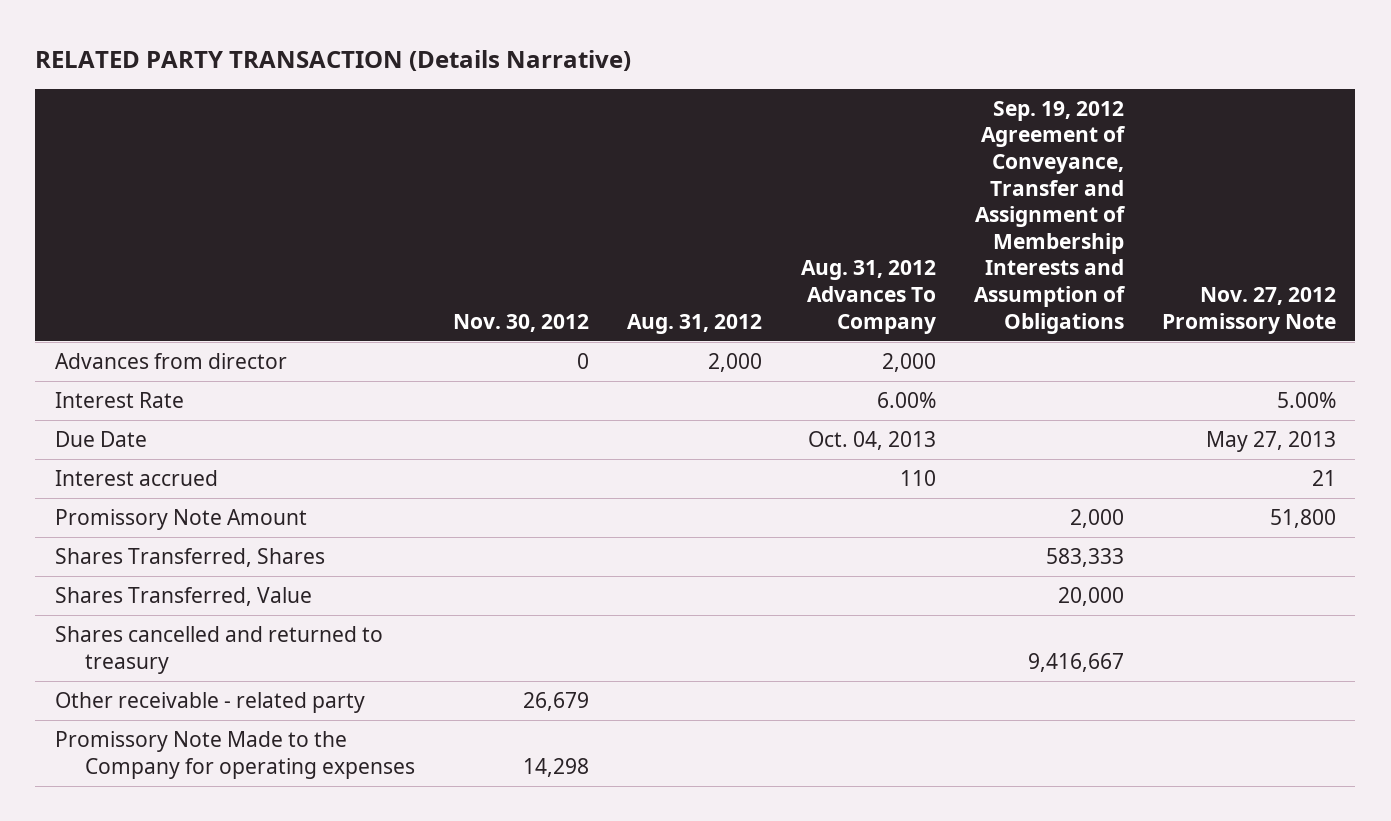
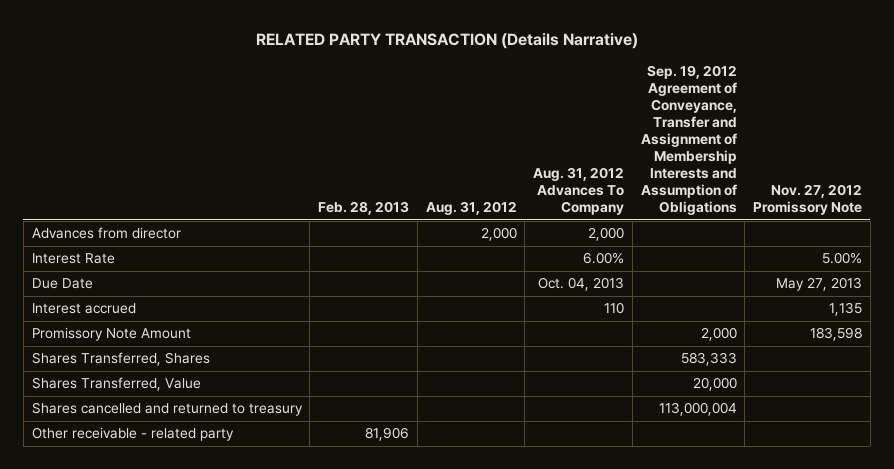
- | Nov. 30, 2012 | Aug. 31, 2012 | Aug. 31, 2012 Advances To Company | Sep. 19, 2012 Agreement of Conveyance, Transfer and Assignment of Membership Interests and Assumption of Obligations | Nov. 27, 2012 Promissory Note
+ | Feb. 28, 2013 | Aug. 31, 2012 | Aug. 31, 2012 Advances To Company | Sep. 19, 2012 Agreement of Conveyance, Transfer and Assignment of Membership Interests and Assumption of Obligations | Nov. 27, 2012 Promissory Note
- Interest accrued | | | 110 | | 21
- Promissory Note Amount | | | | 2,000 | 51,800
+ Interest accrued | | | 110 | | 1,135
+ Promissory Note Amount | | | | 2,000 | 183,598
- Shares cancelled and returned to treasury | | | | 9,416,667 |
+ Shares cancelled and returned to treasury | | | | 113,000,004 |
- Promissory Note Made to the Company for operating expenses | 14,298 | | | |

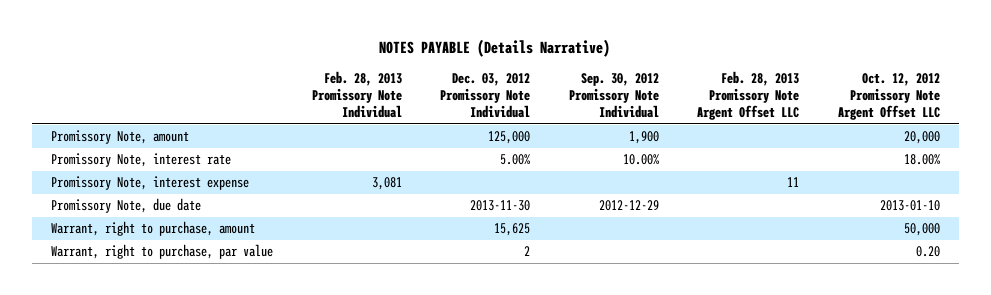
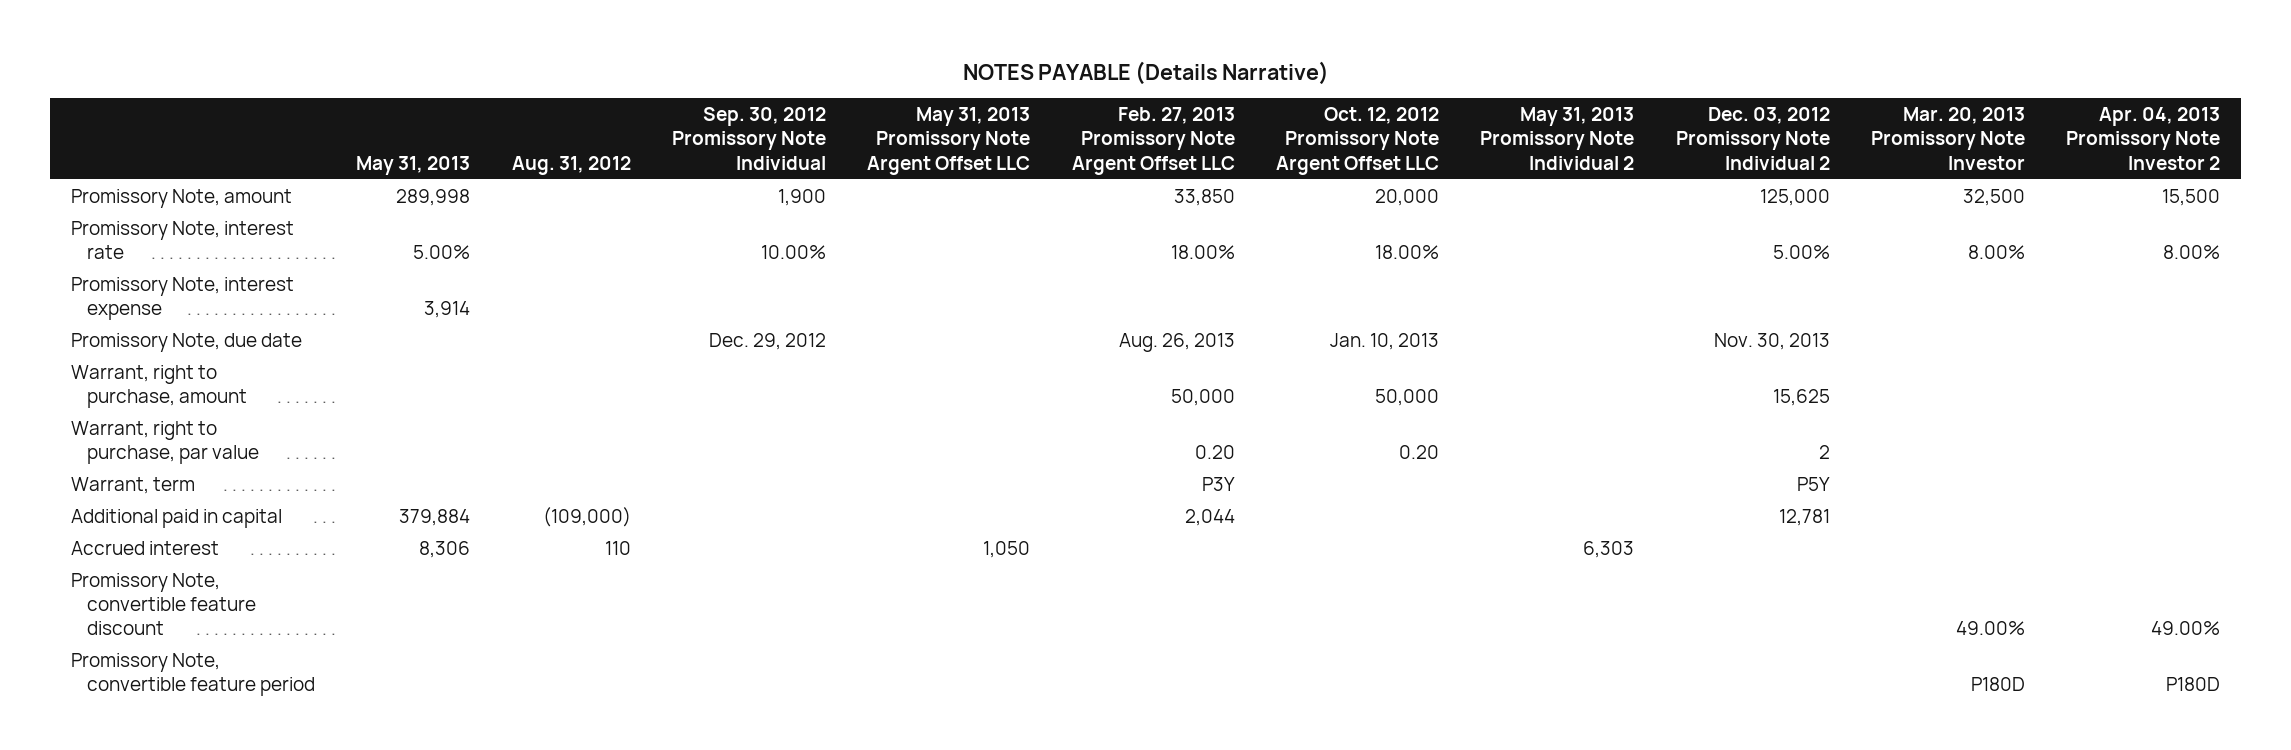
- | Feb. 28, 2013 Promissory Note Individual | Dec. 03, 2012 Promissory Note Individual | Sep. 30, 2012 Promissory Note Individual | Feb. 28, 2013 Promissory Note Argent Offset LLC | Oct. 12, 2012 Promissory Note Argent Offset LLC
+ | May 31, 2013 | Aug. 31, 2012 | Sep. 30, 2012 Promissory Note Individual | May 31, 2013 Promissory Note Argent Offset LLC | Feb. 27, 2013 Promissory Note Argent Offset LLC | Oct. 12, 2012 Promissory Note Argent Offset LLC | May 31, 2013 Promissory Note Individual 2 | Dec. 03, 2012 Promissory Note Individual 2 | Mar. 20, 2013 Promissory Note Investor | Apr. 04, 2013 Promissory Note Investor 2
- Promissory Note, due date | | 2013-11-30 | 2012-12-29 | | 2013-01-10
+ Promissory Note, due date | | | Dec. 29, 2012 | | Aug. 26, 2013 | Jan. 10, 2013 | | Nov. 30, 2013 | |
+ Warrant, term | | | | | P3Y | | | P5Y | |
+ Additional paid in capital | 379,884 | (109,000) | | | 2,044 | | | 12,781 | |
+ Accrued interest | 8,306 | 110 | | 1,050 | | | 6,303 | | |
+ Promissory Note, convertible feature discount | | | | | | | | | 49.00% | 49.00%
+ Promissory Note, convertible feature period | | | | | | | | | P180D | P180D

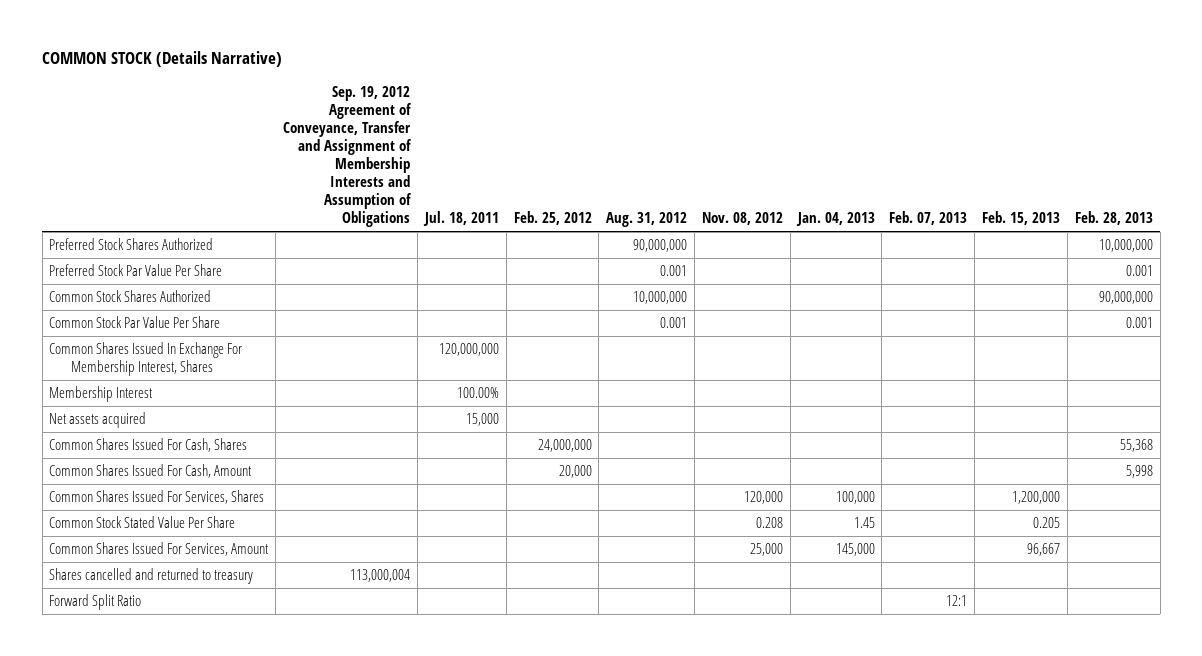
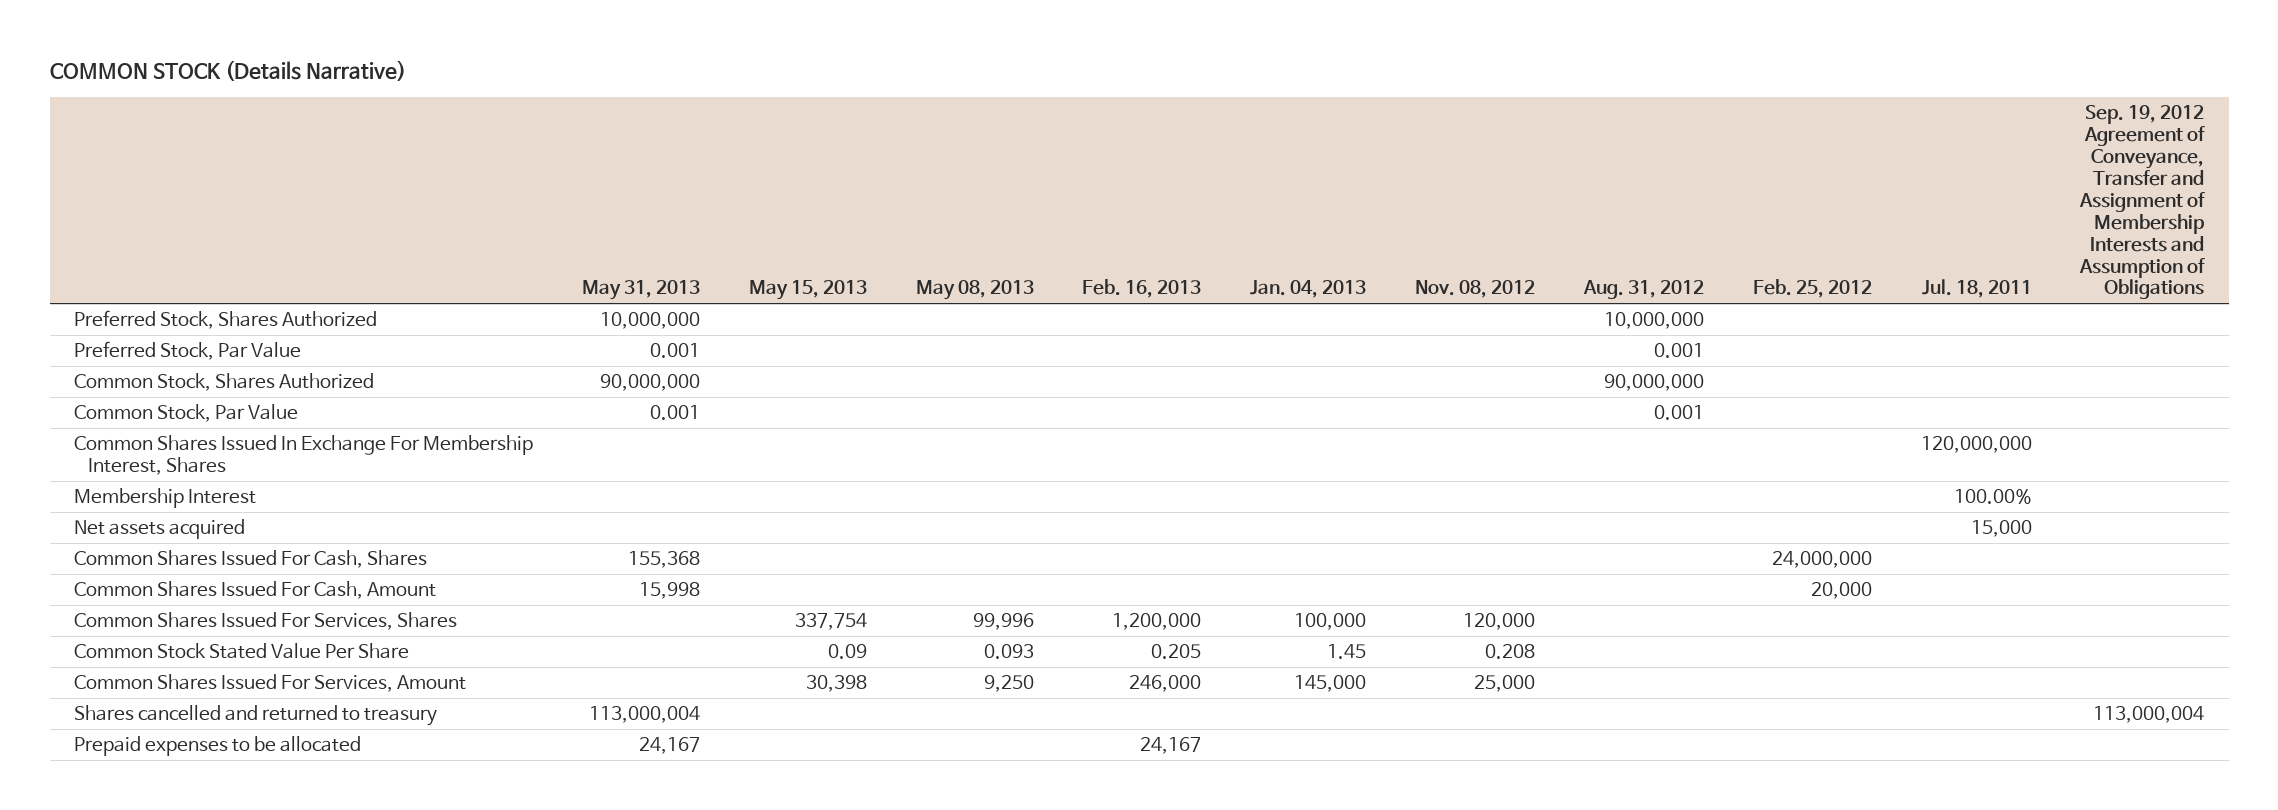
- | Sep. 19, 2012 Agreement of Conveyance, Transfer and Assignment of Membership Interests and Assumption of Obligations | Jul. 18, 2011 | Feb. 25, 2012 | Aug. 31, 2012 | Nov. 08, 2012 | Jan. 04, 2013 | Feb. 07, 2013 | Feb. 15, 2013 | Feb. 28, 2013
+ | May 31, 2013 | May 15, 2013 | May 08, 2013 | Feb. 16, 2013 | Jan. 04, 2013 | Nov. 08, 2012 | Aug. 31, 2012 | Feb. 25, 2012 | Jul. 18, 2011 | Sep. 19, 2012 Agreement of Conveyance, Transfer and Assignment of Membership Interests and Assumption of Obligations
- Preferred Stock Shares Authorized | | | | 90,000,000 | | | | | 10,000,000
- Preferred Stock Par Value Per Share | | | | 0.001 | | | | | 0.001
- Common Stock Shares Authorized | | | | 10,000,000 | | | | | 90,000,000
- Common Stock Par Value Per Share | | | | 0.001 | | | | | 0.001
+ Preferred Stock, Shares Authorized | 10,000,000 | | | | | | 10,000,000 | | |
+ Preferred Stock, Par Value | 0.001 | | | | | | 0.001 | | |
+ Common Stock, Shares Authorized | 90,000,000 | | | | | | 90,000,000 | | |
+ Common Stock, Par Value | 0.001 | | | | | | 0.001 | | |
- Forward Split Ratio | | | | | | | 12:1 | |
+ Prepaid expenses to be allocated | 24,167 | | | 24,167 | | | | | |

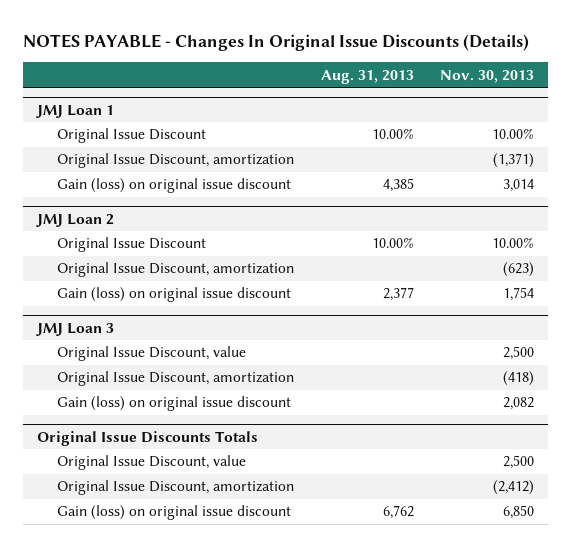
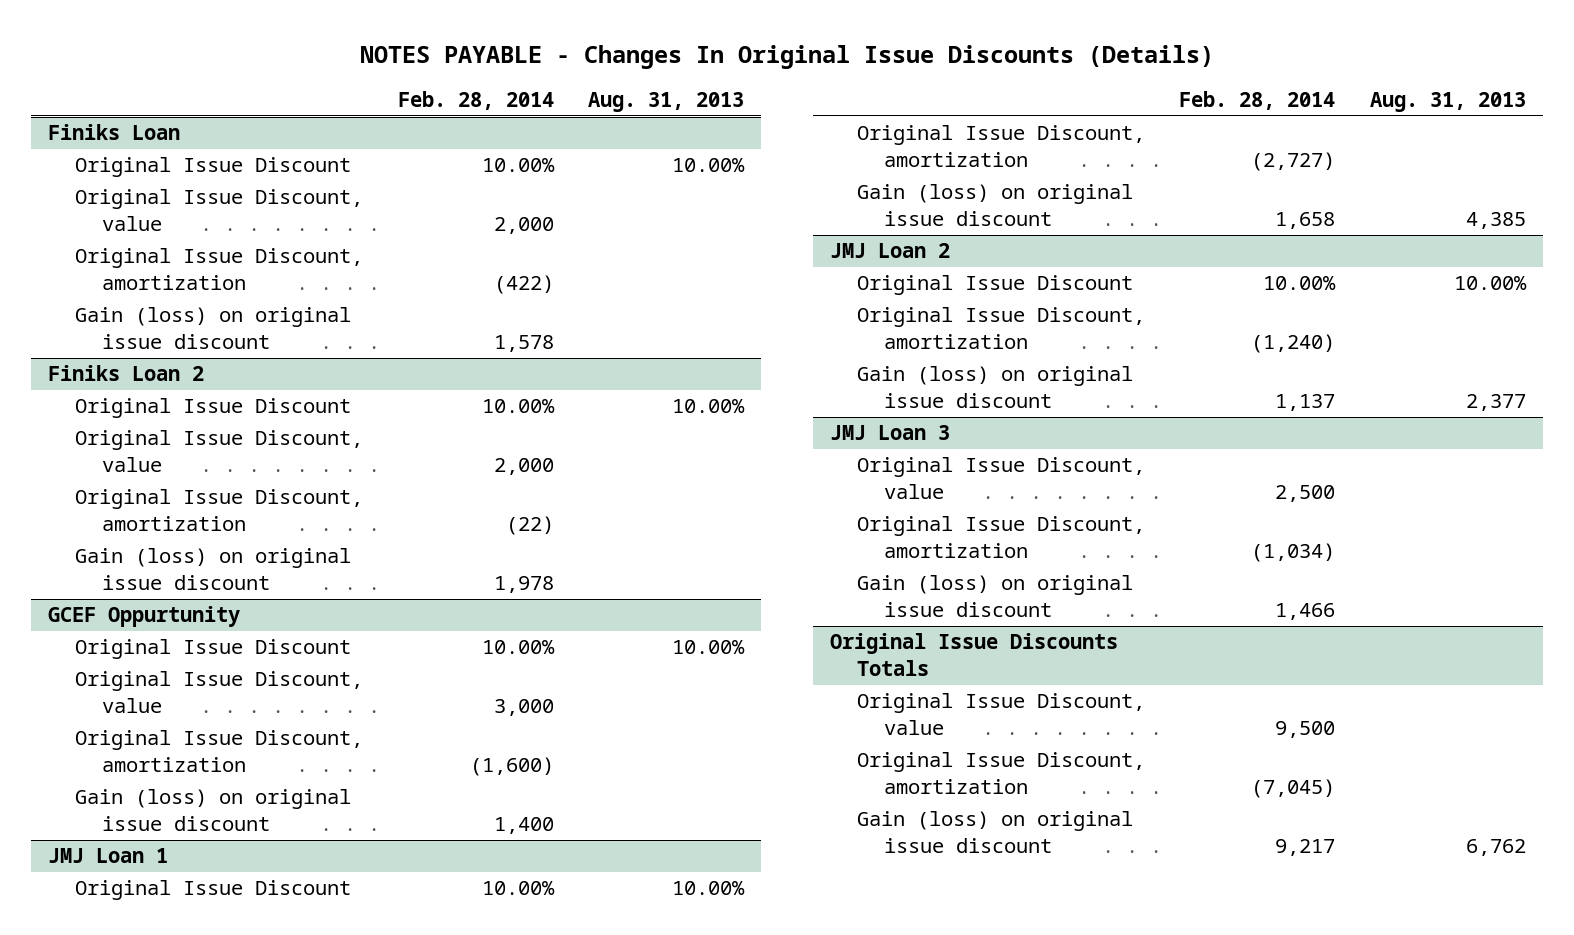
- | Aug. 31, 2013 | Nov. 30, 2013
+ | Feb. 28, 2014 | Aug. 31, 2013
+ Finiks Loan
+ Original Issue Discount | 10.00% | 10.00%
+ Original Issue Discount, value | 2,000 |
+ Original Issue Discount, amortization | (422) |
+ Gain (loss) on original issue discount | 1,578 |
+ Finiks Loan 2
+ Original Issue Discount | 10.00% | 10.00%
+ Original Issue Discount, value | 2,000 |
+ Original Issue Discount, amortization | (22) |
+ Gain (loss) on original issue discount | 1,978 |
+ GCEF Oppurtunity
+ Original Issue Discount | 10.00% | 10.00%
+ Original Issue Discount, value | 3,000 |
+ Original Issue Discount, amortization | (1,600) |
+ Gain (loss) on original issue discount | 1,400 |

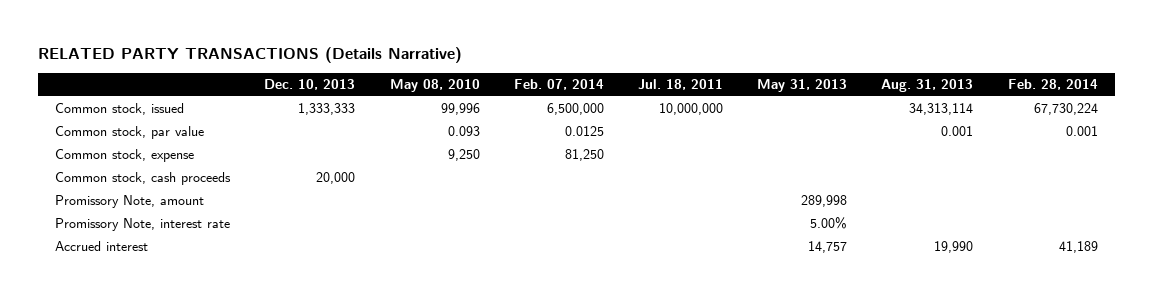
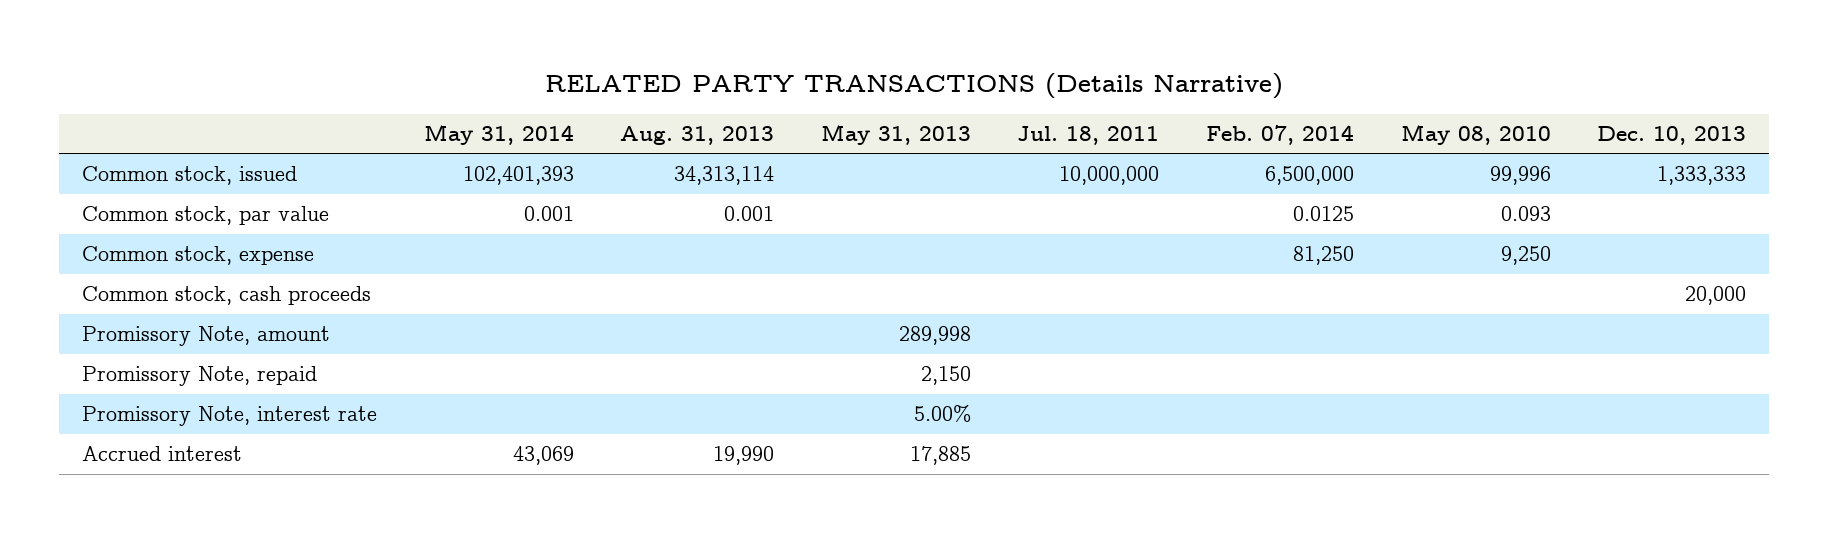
- | Dec. 10, 2013 | May 08, 2010 | Feb. 07, 2014 | Jul. 18, 2011 | May 31, 2013 | Aug. 31, 2013 | Feb. 28, 2014
+ | May 31, 2014 | Aug. 31, 2013 | May 31, 2013 | Jul. 18, 2011 | Feb. 07, 2014 | May 08, 2010 | Dec. 10, 2013
+ Promissory Note, repaid | | | 2,150 | | | |
- Accrued interest | | | | | 14,757 | 19,990 | 41,189
+ Accrued interest | 43,069 | 19,990 | 17,885 | | | |

